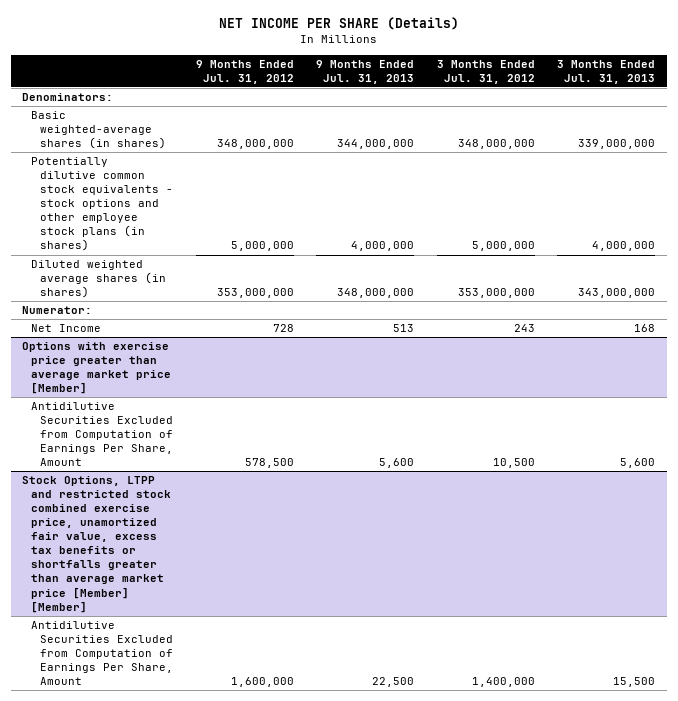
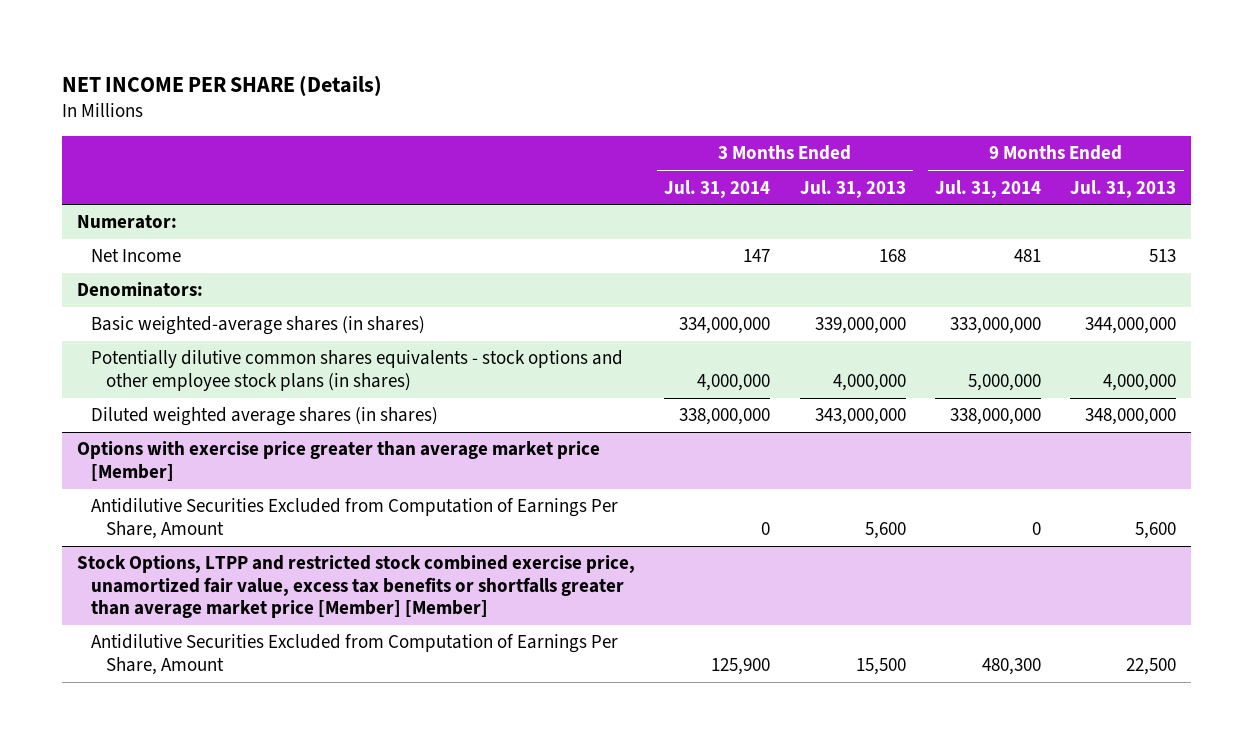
- | 9 Months Ended Jul. 31, 2012 | 9 Months Ended Jul. 31, 2013 | 3 Months Ended Jul. 31, 2012 | 3 Months Ended Jul. 31, 2013
+ | 3 Months Ended Jul. 31, 2014 | 3 Months Ended Jul. 31, 2013 | 9 Months Ended Jul. 31, 2014 | 9 Months Ended Jul. 31, 2013
moved up: Numerator:
moved up: Net Income | 147 | 168 | 481 | 513
- Potentially dilutive common stock equivalents - stock options and other employee stock plans (in shares) | 5,000,000 | 4,000,000 | 5,000,000 | 4,000,000
+ Potentially dilutive common shares equivalents - stock options and other employee stock plans (in shares) | 4,000,000 | 4,000,000 | 5,000,000 | 4,000,000

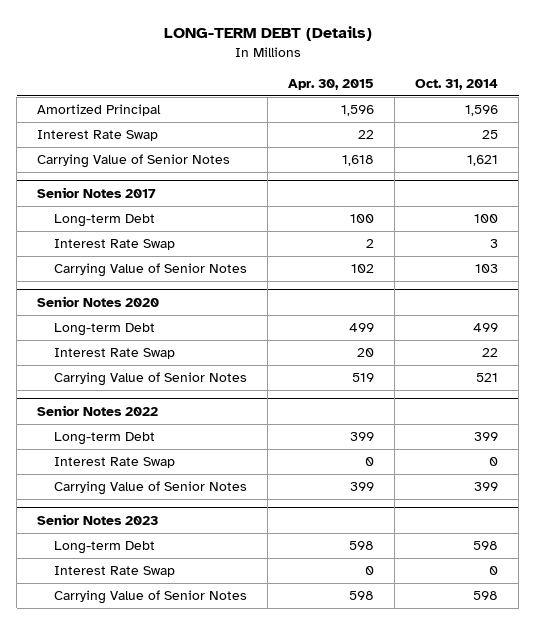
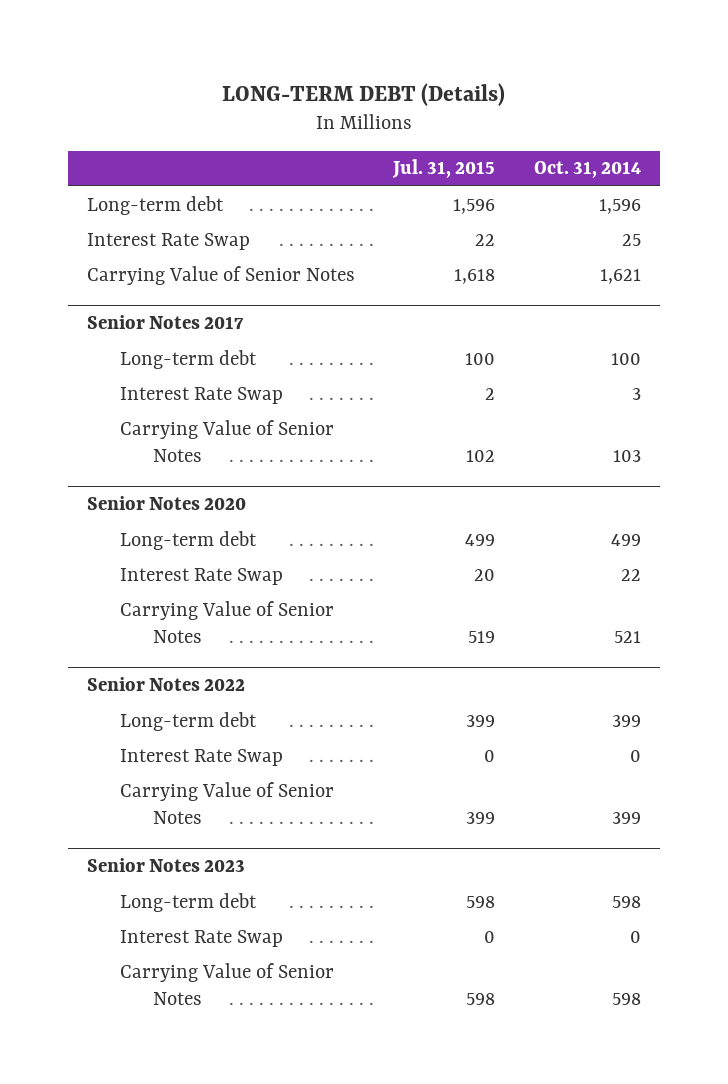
- | Apr. 30, 2015 | Oct. 31, 2014
+ | Jul. 31, 2015 | Oct. 31, 2014
- Amortized Principal | 1,596 | 1,596
+ Long-term debt | 1,596 | 1,596
@ Senior Notes 2017
- Long-term Debt | 100 | 100
+ Long-term debt | 100 | 100
@ Senior Notes 2020
- Long-term Debt | 499 | 499
+ Long-term debt | 499 | 499
@ Senior Notes 2022
- Long-term Debt | 399 | 399
+ Long-term debt | 399 | 399
@ Senior Notes 2023
- Long-term Debt | 598 | 598
+ Long-term debt | 598 | 598

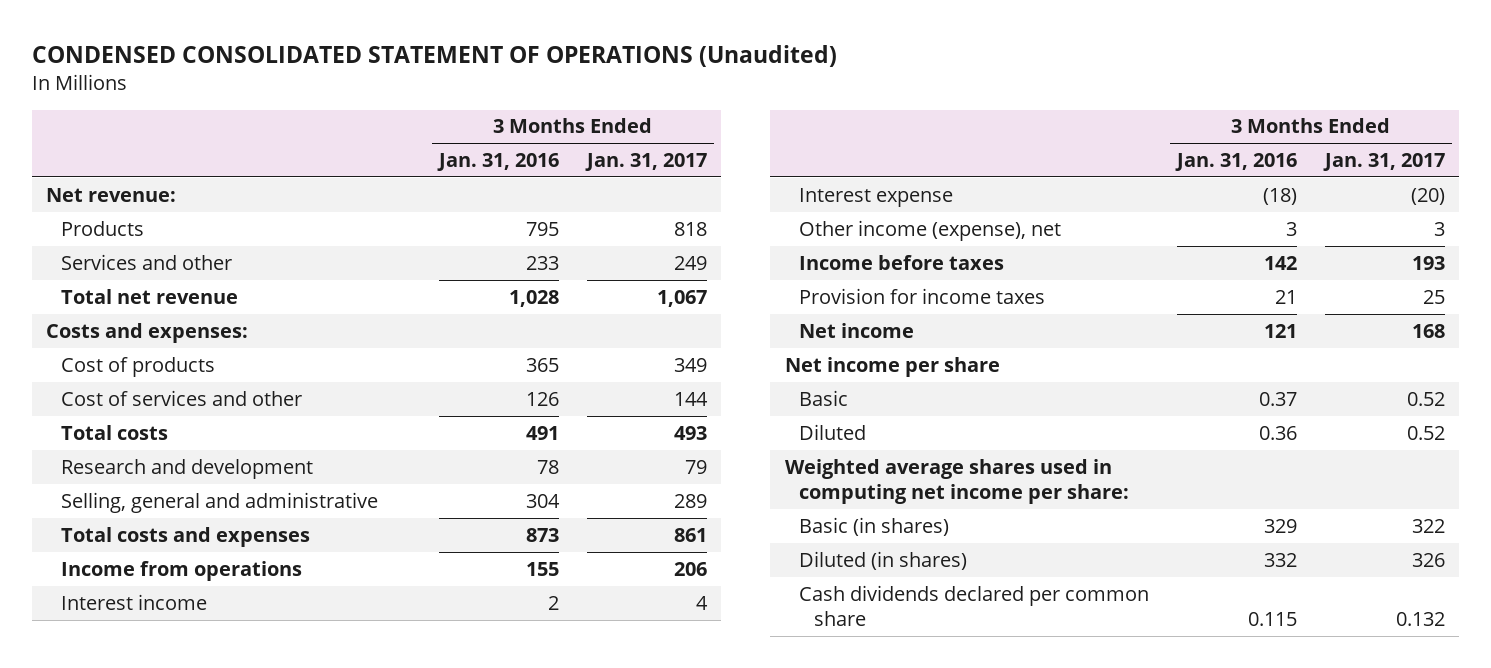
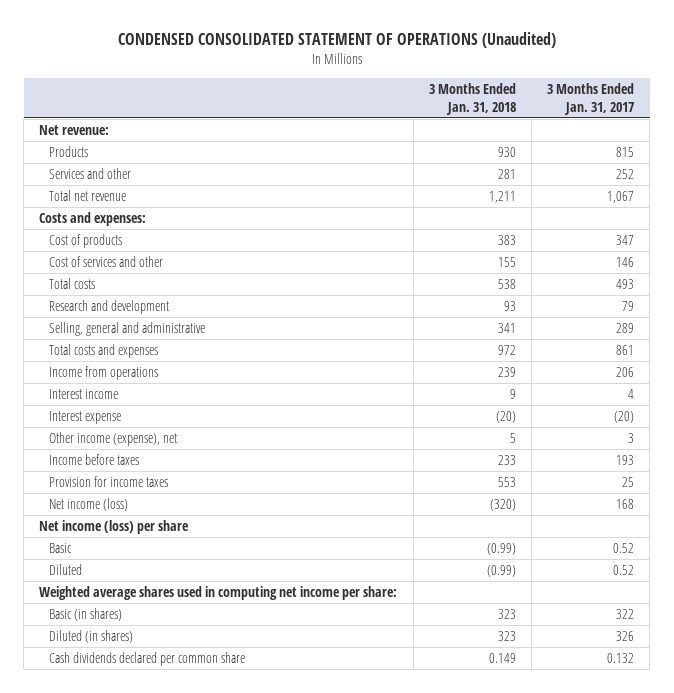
- | 3 Months Ended Jan. 31, 2016 | 3 Months Ended Jan. 31, 2017
+ | 3 Months Ended Jan. 31, 2018 | 3 Months Ended Jan. 31, 2017
- Products | 795 | 818
- Services and other | 233 | 249
+ Products | 930 | 815
+ Services and other | 281 | 252
- Cost of products | 365 | 349
- Cost of services and other | 126 | 144
+ Cost of products | 383 | 347
+ Cost of services and other | 155 | 146
- Net income | 121 | 168
- Net income per share
+ Net income (loss) | (320) | 168
+ Net income (loss) per share

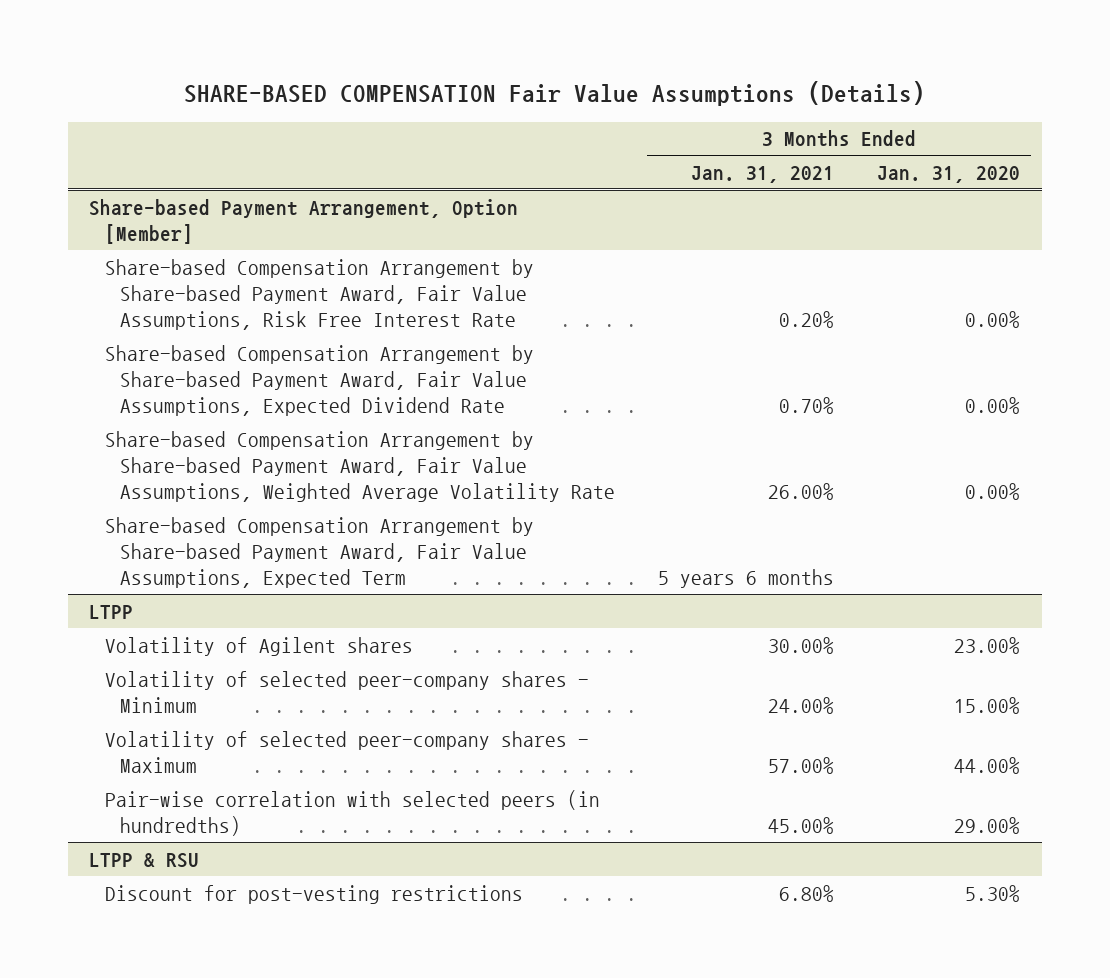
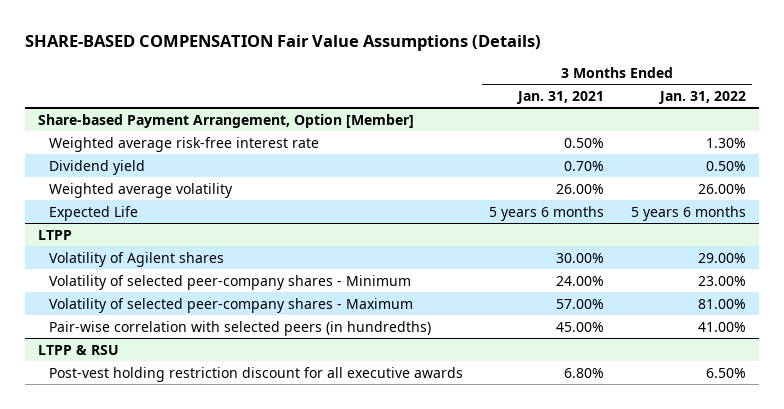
- | 3 Months Ended Jan. 31, 2021 | 3 Months Ended Jan. 31, 2020
+ | 3 Months Ended Jan. 31, 2021 | 3 Months Ended Jan. 31, 2022
@ Share-based Payment Arrangement, Option [Member]
- Share-based Compensation Arrangement by Share-based Payment Award, Fair Value Assumptions, Risk Free Interest Rate | 0.20% | 0.00%
- Share-based Compensation Arrangement by Share-based Payment Award, Fair Value Assumptions, Expected Dividend Rate | 0.70% | 0.00%
- Share-based Compensation Arrangement by Share-based Payment Award, Fair Value Assumptions, Weighted Average Volatility Rate | 26.00% | 0.00%
- Share-based Compensation Arrangement by Share-based Payment Award, Fair Value Assumptions, Expected Term | 5 years 6 months |
+ Weighted average risk-free interest rate | 0.50% | 1.30%
+ Dividend yield | 0.70% | 0.50%
+ Weighted average volatility | 26.00% | 26.00%
+ Expected Life | 5 years 6 months | 5 years 6 months
@ LTPP & RSU
- Discount for post-vesting restrictions | 6.80% | 5.30%
+ Post-vest holding restriction discount for all executive awards | 6.80% | 6.50%

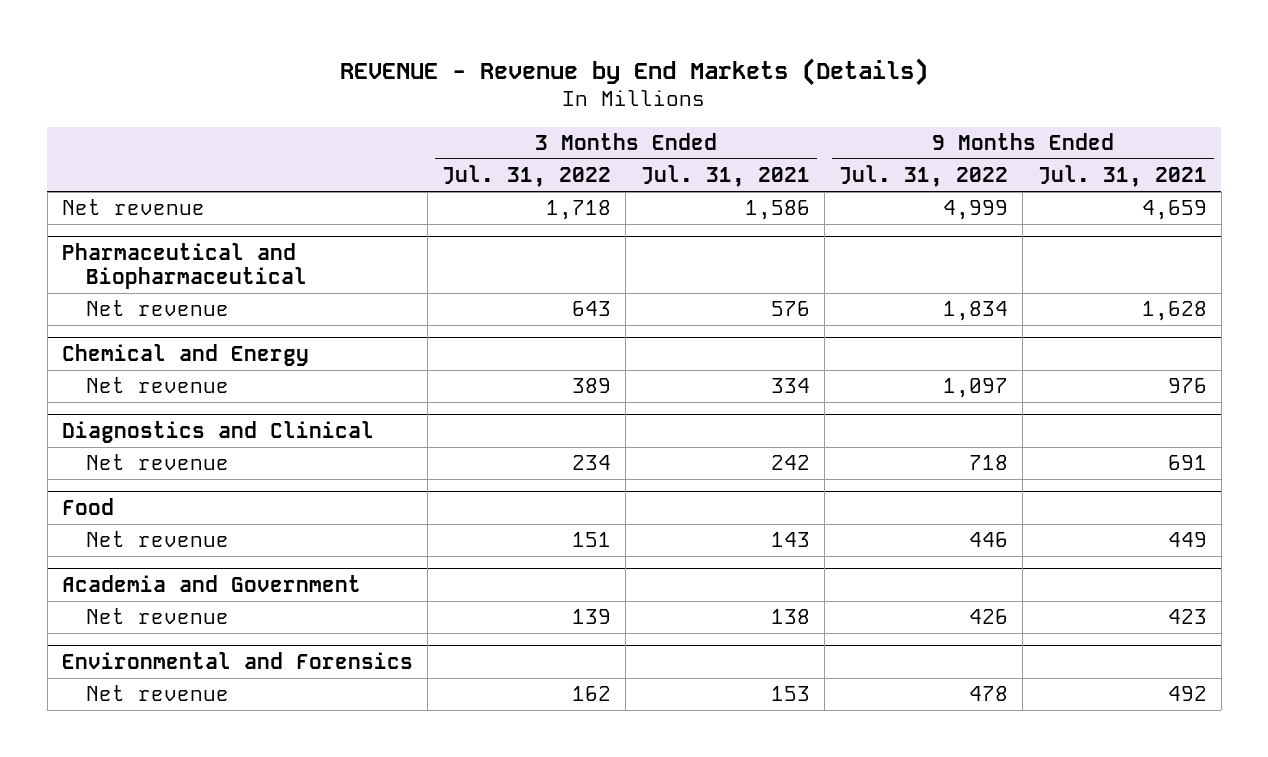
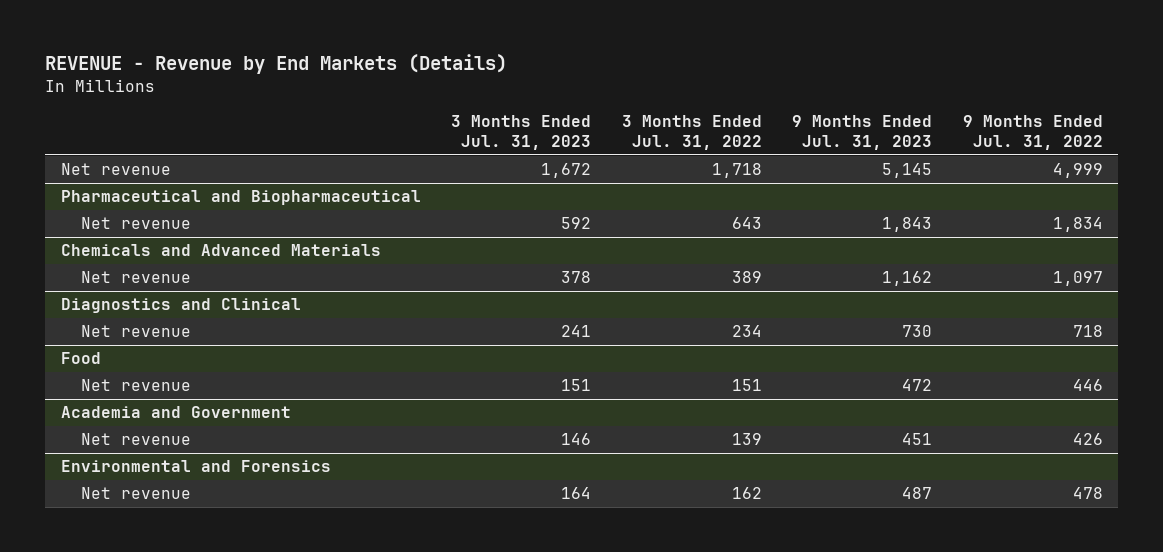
- | 3 Months Ended Jul. 31, 2022 | 3 Months Ended Jul. 31, 2021 | 9 Months Ended Jul. 31, 2022 | 9 Months Ended Jul. 31, 2021
+ | 3 Months Ended Jul. 31, 2023 | 3 Months Ended Jul. 31, 2022 | 9 Months Ended Jul. 31, 2023 | 9 Months Ended Jul. 31, 2022
- Chemical and Energy
+ Chemicals and Advanced Materials

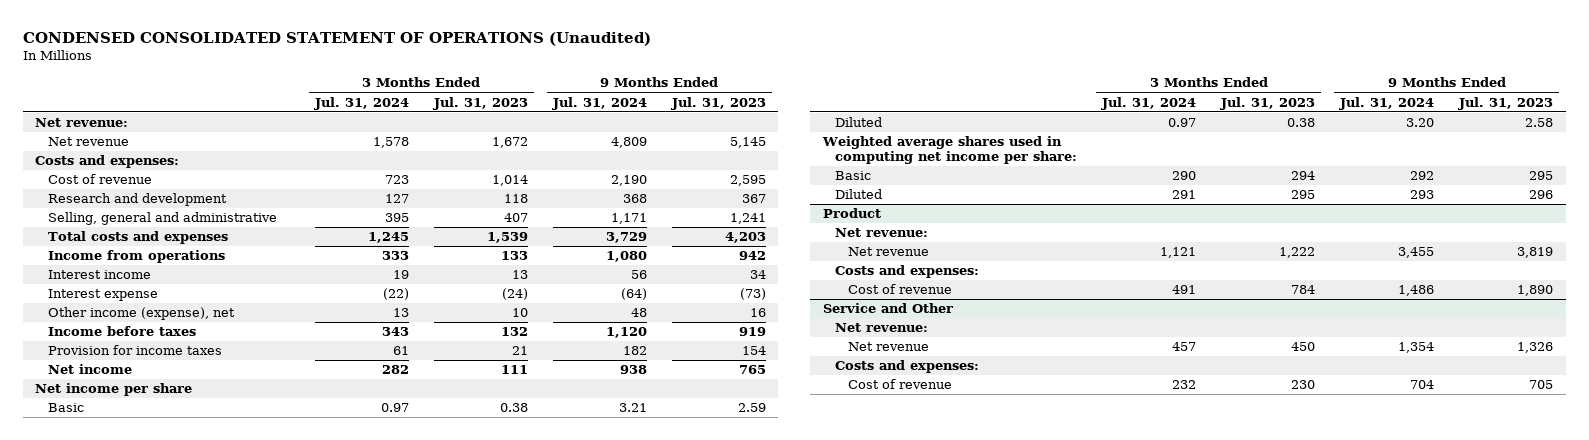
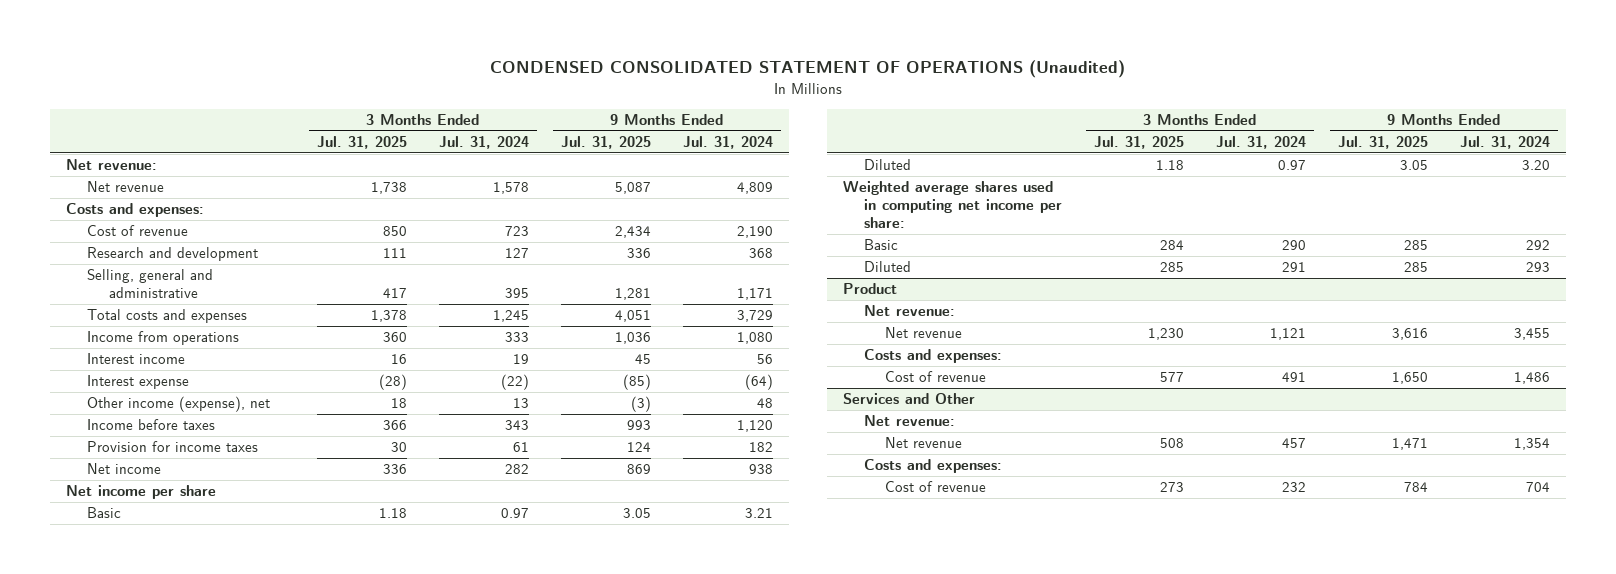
- | 3 Months Ended Jul. 31, 2024 | 3 Months Ended Jul. 31, 2023 | 9 Months Ended Jul. 31, 2024 | 9 Months Ended Jul. 31, 2023
+ | 3 Months Ended Jul. 31, 2025 | 3 Months Ended Jul. 31, 2024 | 9 Months Ended Jul. 31, 2025 | 9 Months Ended Jul. 31, 2024
- Service and Other
+ Services and Other

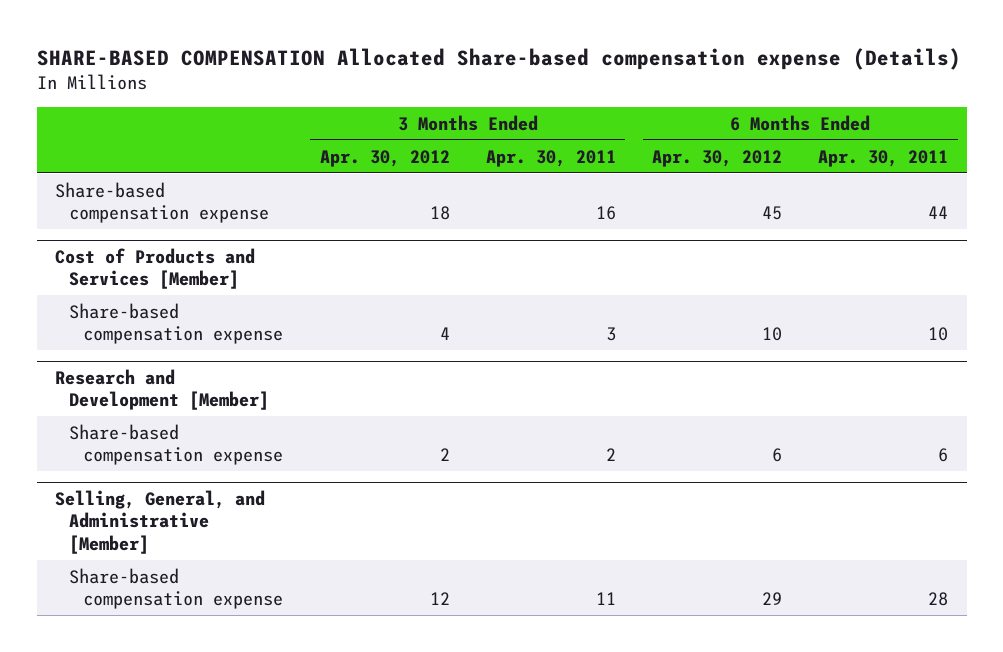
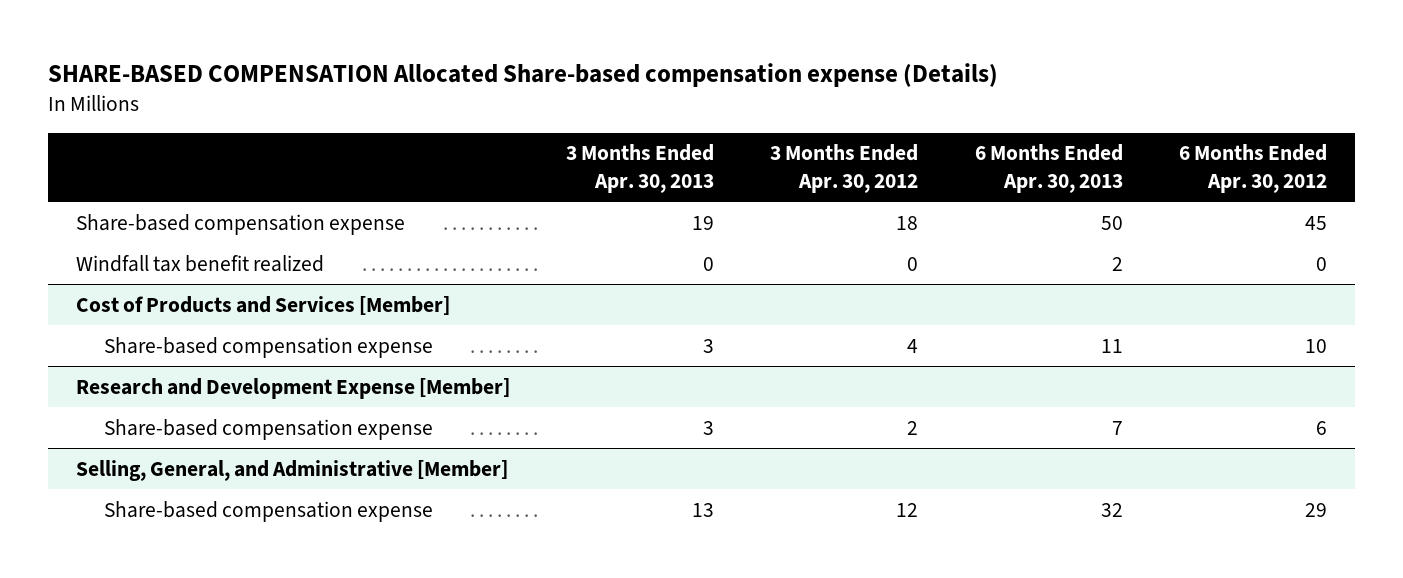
- | 3 Months Ended Apr. 30, 2012 | 3 Months Ended Apr. 30, 2011 | 6 Months Ended Apr. 30, 2012 | 6 Months Ended Apr. 30, 2011
+ | 3 Months Ended Apr. 30, 2013 | 3 Months Ended Apr. 30, 2012 | 6 Months Ended Apr. 30, 2013 | 6 Months Ended Apr. 30, 2012
+ Windfall tax benefit realized | 0 | 0 | 2 | 0
- Research and Development [Member]
+ Research and Development Expense [Member]

